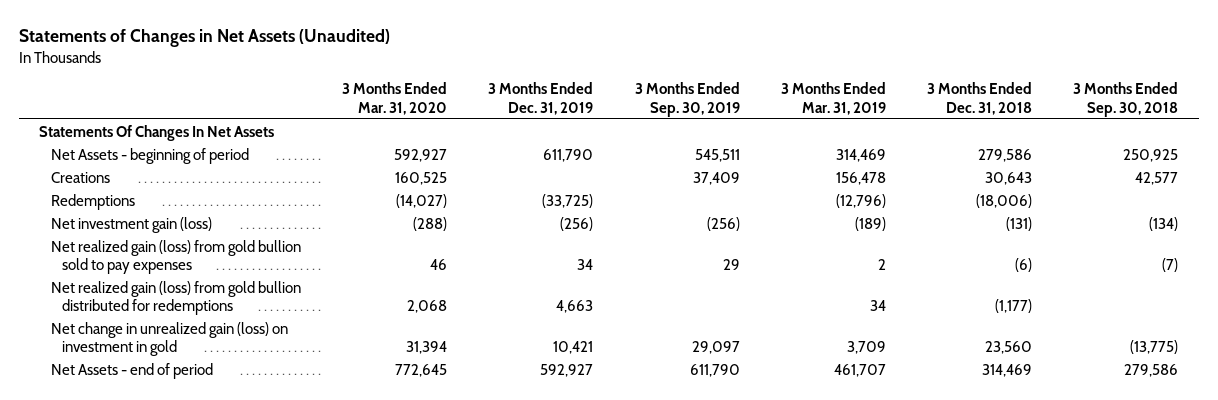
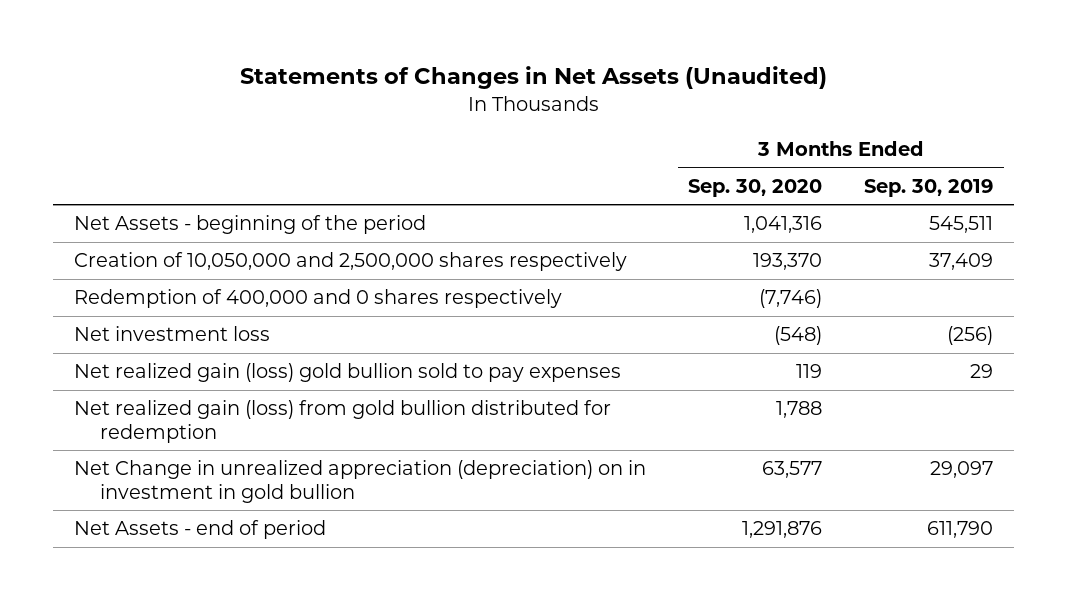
- | 3 Months Ended Mar. 31, 2020 | 3 Months Ended Dec. 31, 2019 | 3 Months Ended Sep. 30, 2019 | 3 Months Ended Mar. 31, 2019 | 3 Months Ended Dec. 31, 2018 | 3 Months Ended Sep. 30, 2018
+ | 3 Months Ended Sep. 30, 2020 | 3 Months Ended Sep. 30, 2019
- Statements Of Changes In Net Assets
- Net Assets - beginning of period | 592,927 | 611,790 | 545,511 | 314,469 | 279,586 | 250,925
- Creations | 160,525 | | 37,409 | 156,478 | 30,643 | 42,577
- Redemptions | (14,027) | (33,725) | | (12,796) | (18,006) |
- Net investment gain (loss) | (288) | (256) | (256) | (189) | (131) | (134)
- Net realized gain (loss) from gold bullion sold to pay expenses | 46 | 34 | 29 | 2 | (6) | (7)
- Net realized gain (loss) from gold bullion distributed for redemptions | 2,068 | 4,663 | | 34 | (1,177) |
- Net change in unrealized gain (loss) on investment in gold | 31,394 | 10,421 | 29,097 | 3,709 | 23,560 | (13,775)
+ Net Assets - beginning of the period | 1,041,316 | 545,511
+ Creation of 10,050,000 and 2,500,000 shares respectively | 193,370 | 37,409
+ Redemption of 400,000 and 0 shares respectively | (7,746) |
+ Net investment loss | (548) | (256)
+ Net realized gain (loss) gold bullion sold to pay expenses | 119 | 29
+ Net realized gain (loss) from gold bullion distributed for redemption | 1,788 |
+ Net Change in unrealized appreciation (depreciation) on in investment in gold bullion | 63,577 | 29,097

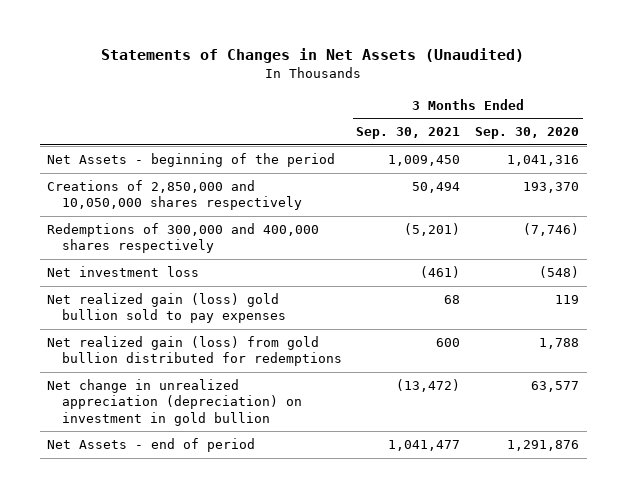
- | 3 Months Ended Sep. 30, 2020 | 3 Months Ended Sep. 30, 2019
+ | 3 Months Ended Sep. 30, 2021 | 3 Months Ended Sep. 30, 2020
- Creation of 10,050,000 and 2,500,000 shares respectively | 193,370 | 37,409
- Redemption of 400,000 and 0 shares respectively | (7,746) |
+ Creations of 2,850,000 and 10,050,000 shares respectively | 50,494 | 193,370
+ Redemptions of 300,000 and 400,000 shares respectively | (5,201) | (7,746)
- Net realized gain (loss) from gold bullion distributed for redemption | 1,788 |
- Net Change in unrealized appreciation (depreciation) on in investment in gold bullion | 63,577 | 29,097
+ Net realized gain (loss) from gold bullion distributed for redemptions | 600 | 1,788
+ Net change in unrealized appreciation (depreciation) on investment in gold bullion | (13,472) | 63,577

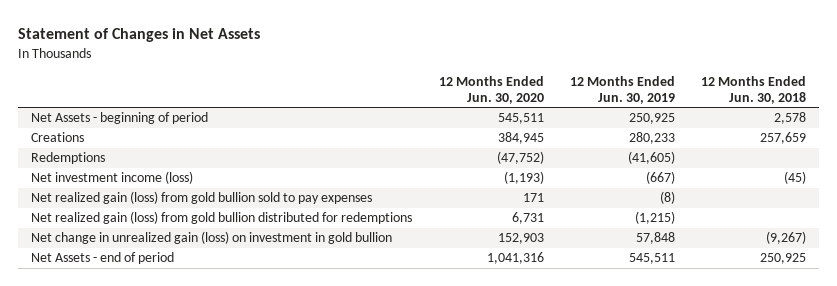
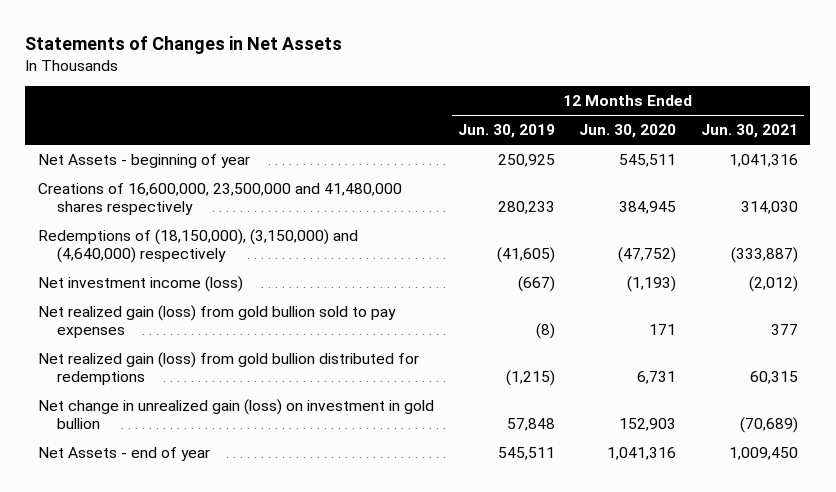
- Statement of Changes in Net Assets
+ Statements of Changes in Net Assets
- | 12 Months Ended Jun. 30, 2020 | 12 Months Ended Jun. 30, 2019 | 12 Months Ended Jun. 30, 2018
+ | 12 Months Ended Jun. 30, 2019 | 12 Months Ended Jun. 30, 2020 | 12 Months Ended Jun. 30, 2021
- Net Assets - beginning of period | 545,511 | 250,925 | 2,578
- Creations | 384,945 | 280,233 | 257,659
- Redemptions | (47,752) | (41,605) |
+ Net Assets - beginning of year | 250,925 | 545,511 | 1,041,316
+ Creations of 16,600,000, 23,500,000 and 41,480,000 shares respectively | 280,233 | 384,945 | 314,030
+ Redemptions of (18,150,000), (3,150,000) and (4,640,000) respectively | (41,605) | (47,752) | (333,887)
- Net Assets - end of period | 1,041,316 | 545,511 | 250,925
+ Net Assets - end of year | 545,511 | 1,041,316 | 1,009,450

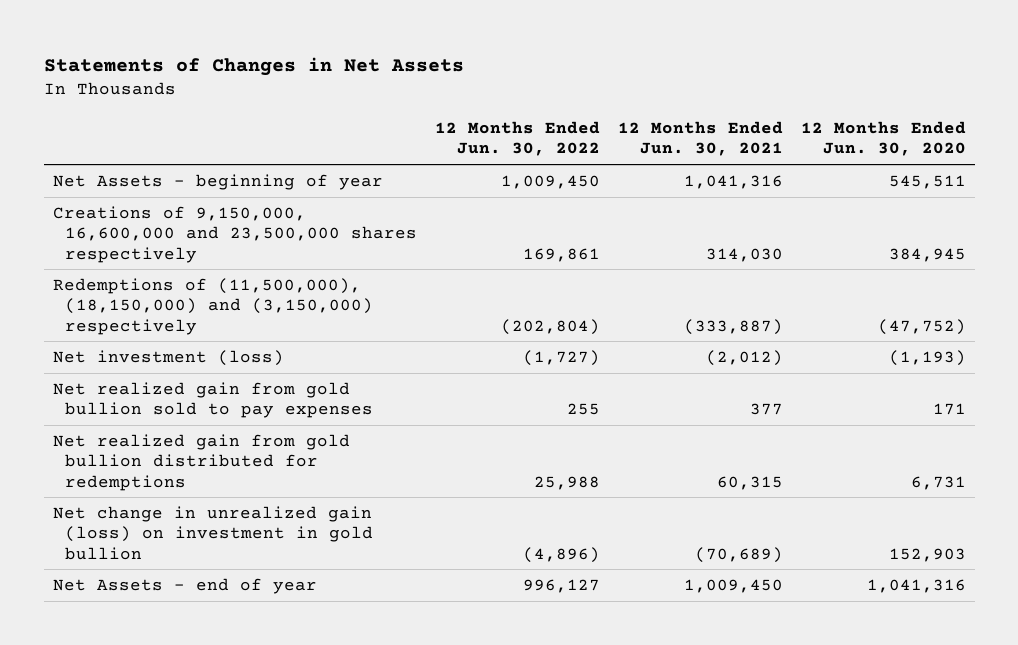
- | 12 Months Ended Jun. 30, 2019 | 12 Months Ended Jun. 30, 2020 | 12 Months Ended Jun. 30, 2021
+ | 12 Months Ended Jun. 30, 2022 | 12 Months Ended Jun. 30, 2021 | 12 Months Ended Jun. 30, 2020
- Creations of 16,600,000, 23,500,000 and 41,480,000 shares respectively | 280,233 | 384,945 | 314,030
- Redemptions of (18,150,000), (3,150,000) and (4,640,000) respectively | (41,605) | (47,752) | (333,887)
- Net investment income (loss) | (667) | (1,193) | (2,012)
- Net realized gain (loss) from gold bullion sold to pay expenses | (8) | 171 | 377
- Net realized gain (loss) from gold bullion distributed for redemptions | (1,215) | 6,731 | 60,315
+ Creations of 9,150,000, 16,600,000 and 23,500,000 shares respectively | 169,861 | 314,030 | 384,945
+ Redemptions of (11,500,000), (18,150,000) and (3,150,000) respectively | (202,804) | (333,887) | (47,752)
+ Net investment (loss) | (1,727) | (2,012) | (1,193)
+ Net realized gain from gold bullion sold to pay expenses | 255 | 377 | 171
+ Net realized gain from gold bullion distributed for redemptions | 25,988 | 60,315 | 6,731

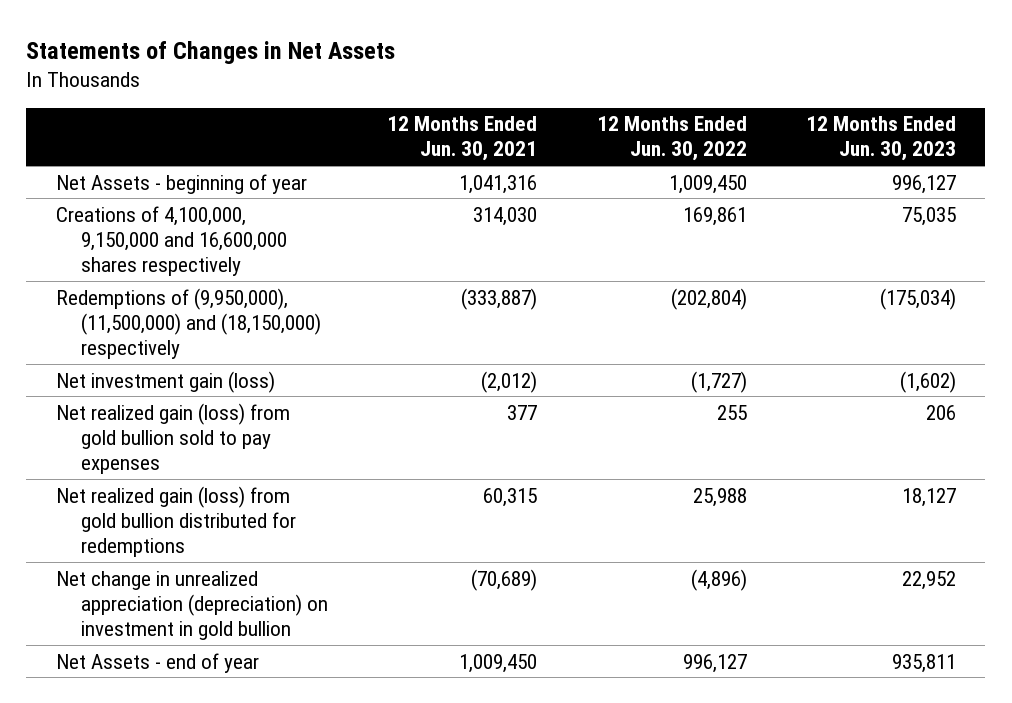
- | 12 Months Ended Jun. 30, 2022 | 12 Months Ended Jun. 30, 2021 | 12 Months Ended Jun. 30, 2020
+ | 12 Months Ended Jun. 30, 2021 | 12 Months Ended Jun. 30, 2022 | 12 Months Ended Jun. 30, 2023
- Creations of 9,150,000, 16,600,000 and 23,500,000 shares respectively | 169,861 | 314,030 | 384,945
- Redemptions of (11,500,000), (18,150,000) and (3,150,000) respectively | (202,804) | (333,887) | (47,752)
- Net investment (loss) | (1,727) | (2,012) | (1,193)
- Net realized gain from gold bullion sold to pay expenses | 255 | 377 | 171
- Net realized gain from gold bullion distributed for redemptions | 25,988 | 60,315 | 6,731
- Net change in unrealized gain (loss) on investment in gold bullion | (4,896) | (70,689) | 152,903
+ Creations of 4,100,000, 9,150,000 and 16,600,000 shares respectively | 314,030 | 169,861 | 75,035
+ Redemptions of (9,950,000), (11,500,000) and (18,150,000) respectively | (333,887) | (202,804) | (175,034)
+ Net investment gain (loss) | (2,012) | (1,727) | (1,602)
+ Net realized gain (loss) from gold bullion sold to pay expenses | 377 | 255 | 206
+ Net realized gain (loss) from gold bullion distributed for redemptions | 60,315 | 25,988 | 18,127
+ Net change in unrealized appreciation (depreciation) on investment in gold bullion | (70,689) | (4,896) | 22,952

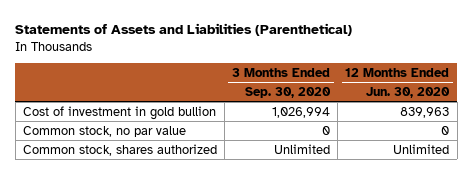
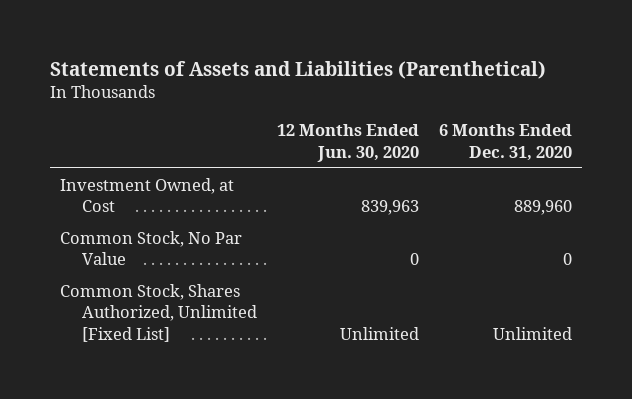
- | 3 Months Ended Sep. 30, 2020 | 12 Months Ended Jun. 30, 2020
+ | 12 Months Ended Jun. 30, 2020 | 6 Months Ended Dec. 31, 2020
- Cost of investment in gold bullion | 1,026,994 | 839,963
- Common stock, no par value | 0 | 0
- Common stock, shares authorized | Unlimited | Unlimited
+ Investment Owned, at Cost | 839,963 | 889,960
+ Common Stock, No Par Value | 0 | 0
+ Common Stock, Shares Authorized, Unlimited [Fixed List] | Unlimited | Unlimited

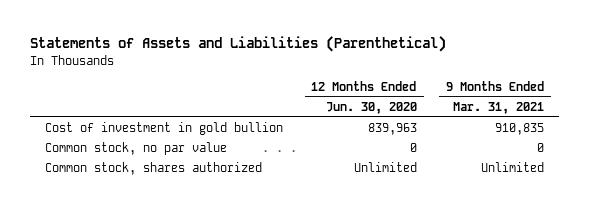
- | 12 Months Ended Jun. 30, 2020 | 6 Months Ended Dec. 31, 2020
+ | 12 Months Ended Jun. 30, 2020 | 9 Months Ended Mar. 31, 2021
- Investment Owned, at Cost | 839,963 | 889,960
- Common Stock, No Par Value | 0 | 0
- Common Stock, Shares Authorized, Unlimited [Fixed List] | Unlimited | Unlimited
+ Cost of investment in gold bullion | 839,963 | 910,835
+ Common stock, no par value | 0 | 0
+ Common stock, shares authorized | Unlimited | Unlimited

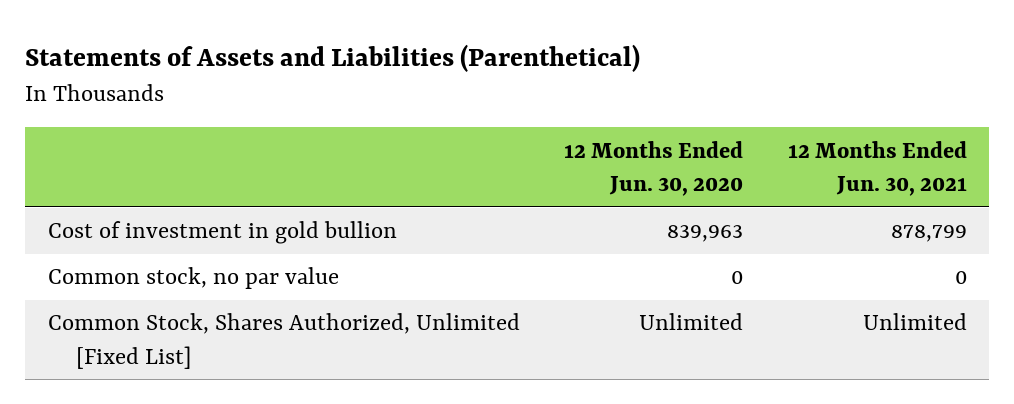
- | 12 Months Ended Jun. 30, 2020 | 9 Months Ended Mar. 31, 2021
+ | 12 Months Ended Jun. 30, 2020 | 12 Months Ended Jun. 30, 2021
- Common stock, shares authorized | Unlimited | Unlimited
+ Common Stock, Shares Authorized, Unlimited [Fixed List] | Unlimited | Unlimited

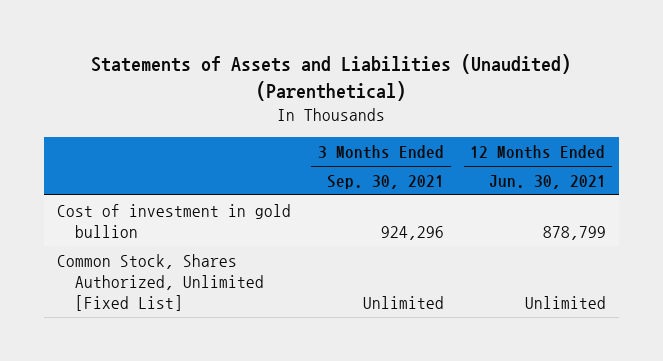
- Statements of Assets and Liabilities (Parenthetical)
+ Statements of Assets and Liabilities (Unaudited) (Parenthetical)
- | 12 Months Ended Jun. 30, 2020 | 12 Months Ended Jun. 30, 2021
+ | 3 Months Ended Sep. 30, 2021 | 12 Months Ended Jun. 30, 2021
- Common stock, no par value | 0 | 0

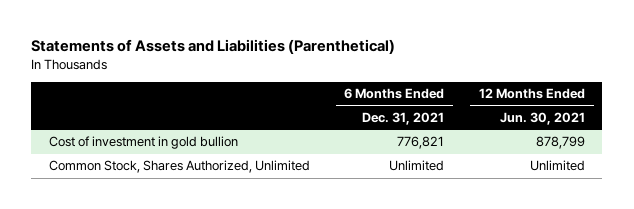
- Statements of Assets and Liabilities (Unaudited) (Parenthetical)
+ Statements of Assets and Liabilities (Parenthetical)
- | 3 Months Ended Sep. 30, 2021 | 12 Months Ended Jun. 30, 2021
+ | 6 Months Ended Dec. 31, 2021 | 12 Months Ended Jun. 30, 2021
- Common Stock, Shares Authorized, Unlimited [Fixed List] | Unlimited | Unlimited
+ Common Stock, Shares Authorized, Unlimited | Unlimited | Unlimited

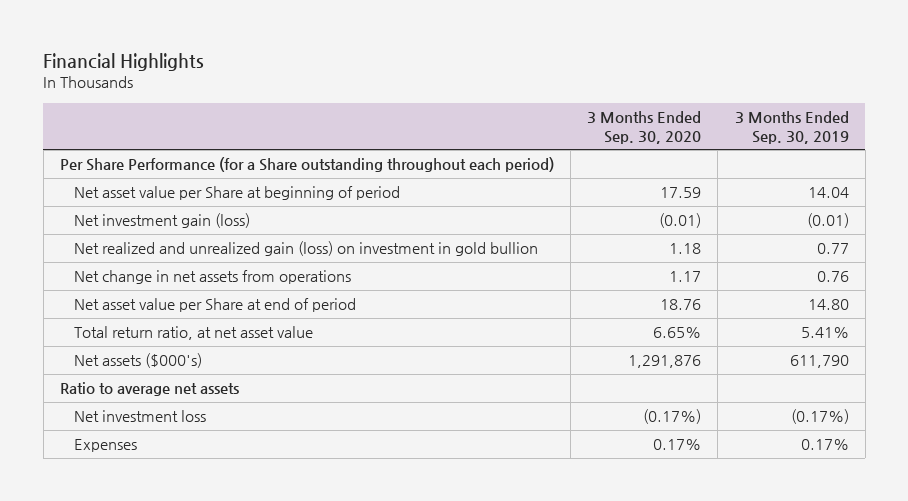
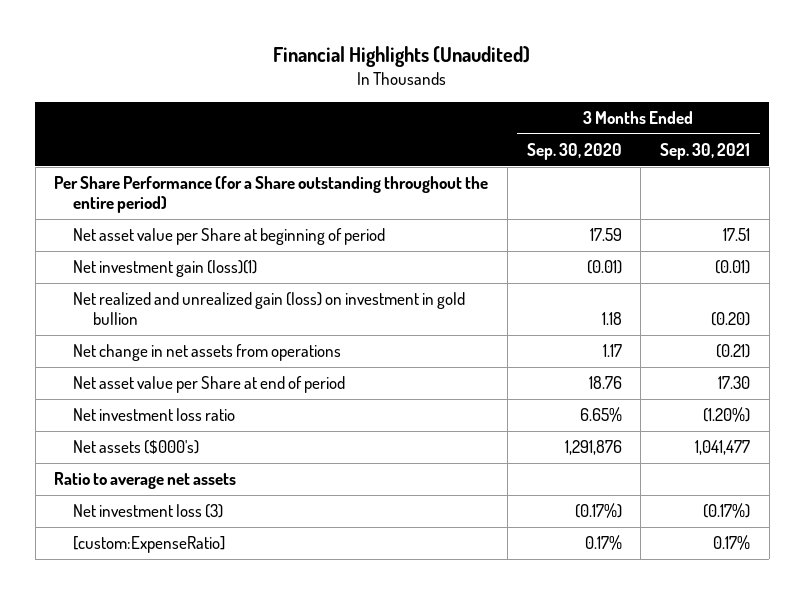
- Financial Highlights
+ Financial Highlights (Unaudited)
- | 3 Months Ended Sep. 30, 2020 | 3 Months Ended Sep. 30, 2019
+ | 3 Months Ended Sep. 30, 2020 | 3 Months Ended Sep. 30, 2021
- Per Share Performance (for a Share outstanding throughout each period)
+ Per Share Performance (for a Share outstanding throughout the entire period)
- Net investment gain (loss) | (0.01) | (0.01)
+ Net investment gain (loss)(1) | (0.01) | (0.01)
- Total return ratio, at net asset value | 6.65% | 5.41%
+ Net investment loss ratio | 6.65% | (1.20%)
- Net investment loss | (0.17%) | (0.17%)
- Expenses | 0.17% | 0.17%
+ Net investment loss (3) | (0.17%) | (0.17%)
+ [custom:ExpenseRatio] | 0.17% | 0.17%

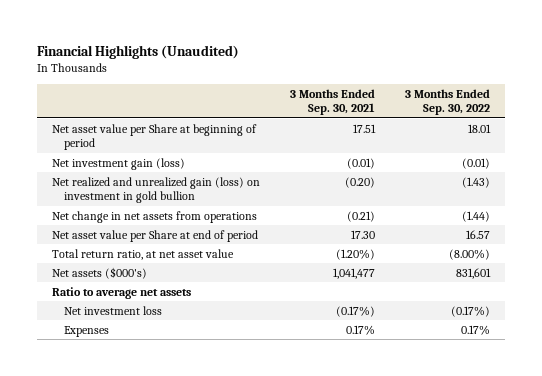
- | 3 Months Ended Sep. 30, 2020 | 3 Months Ended Sep. 30, 2021
+ | 3 Months Ended Sep. 30, 2021 | 3 Months Ended Sep. 30, 2022
- Per Share Performance (for a Share outstanding throughout the entire period)
- Net investment gain (loss)(1) | (0.01) | (0.01)
+ Net investment gain (loss) | (0.01) | (0.01)
- Net investment loss ratio | 6.65% | (1.20%)
+ Total return ratio, at net asset value | (1.20%) | (8.00%)
- Net investment loss (3) | (0.17%) | (0.17%)
- [custom:ExpenseRatio] | 0.17% | 0.17%
+ Net investment loss | (0.17%) | (0.17%)
+ Expenses | 0.17% | 0.17%

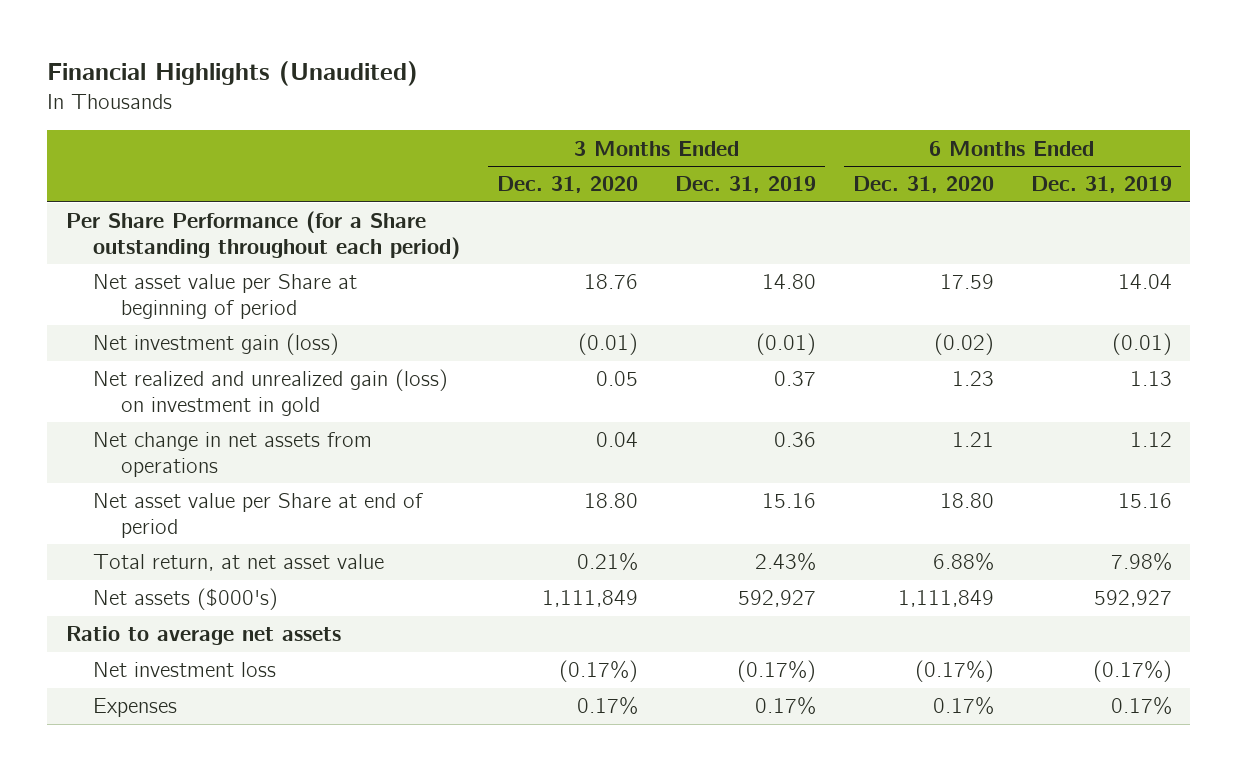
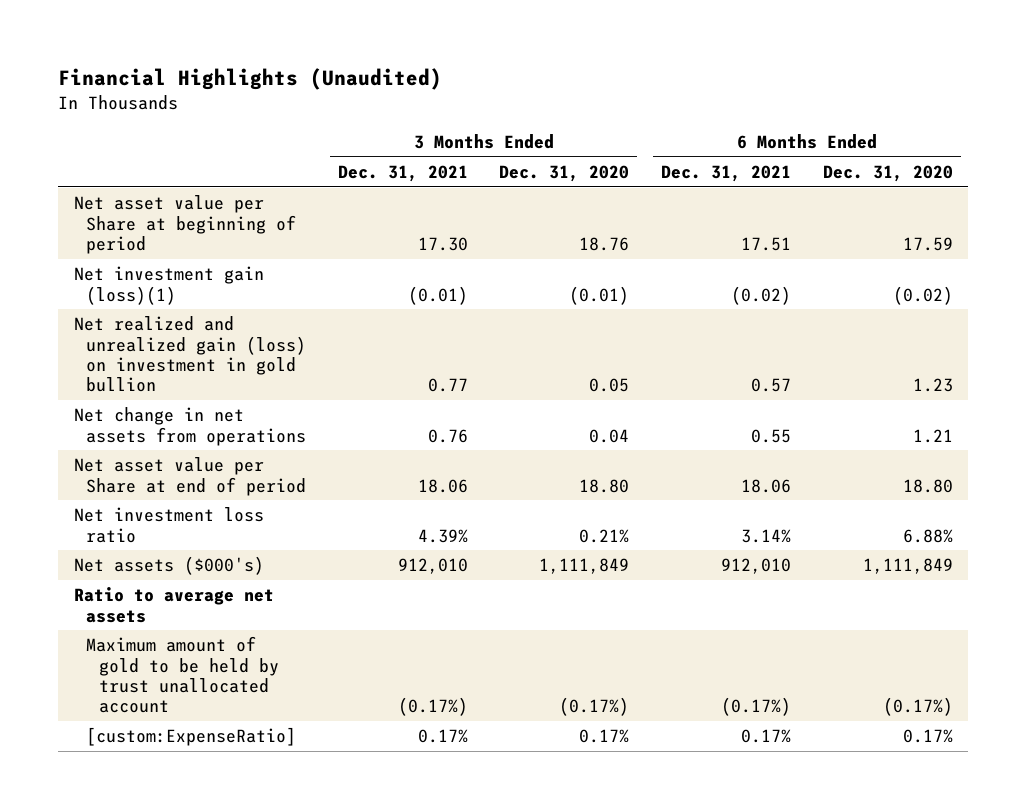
- | 3 Months Ended Dec. 31, 2020 | 3 Months Ended Dec. 31, 2019 | 6 Months Ended Dec. 31, 2020 | 6 Months Ended Dec. 31, 2019
+ | 3 Months Ended Dec. 31, 2021 | 3 Months Ended Dec. 31, 2020 | 6 Months Ended Dec. 31, 2021 | 6 Months Ended Dec. 31, 2020
- Per Share Performance (for a Share outstanding throughout each period)
- Net investment gain (loss) | (0.01) | (0.01) | (0.02) | (0.01)
- Net realized and unrealized gain (loss) on investment in gold | 0.05 | 0.37 | 1.23 | 1.13
+ Net investment gain (loss)(1) | (0.01) | (0.01) | (0.02) | (0.02)
+ Net realized and unrealized gain (loss) on investment in gold bullion | 0.77 | 0.05 | 0.57 | 1.23
- Total return, at net asset value | 0.21% | 2.43% | 6.88% | 7.98%
+ Net investment loss ratio | 4.39% | 0.21% | 3.14% | 6.88%
- Net investment loss | (0.17%) | (0.17%) | (0.17%) | (0.17%)
- Expenses | 0.17% | 0.17% | 0.17% | 0.17%
+ Maximum amount of gold to be held by trust unallocated account | (0.17%) | (0.17%) | (0.17%) | (0.17%)
+ [custom:ExpenseRatio] | 0.17% | 0.17% | 0.17% | 0.17%

